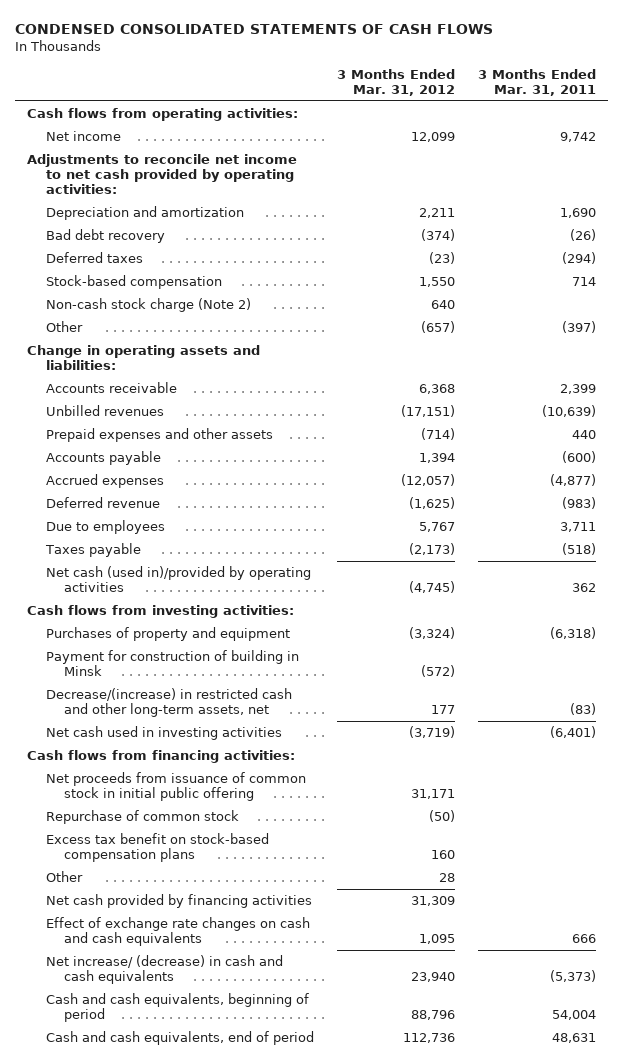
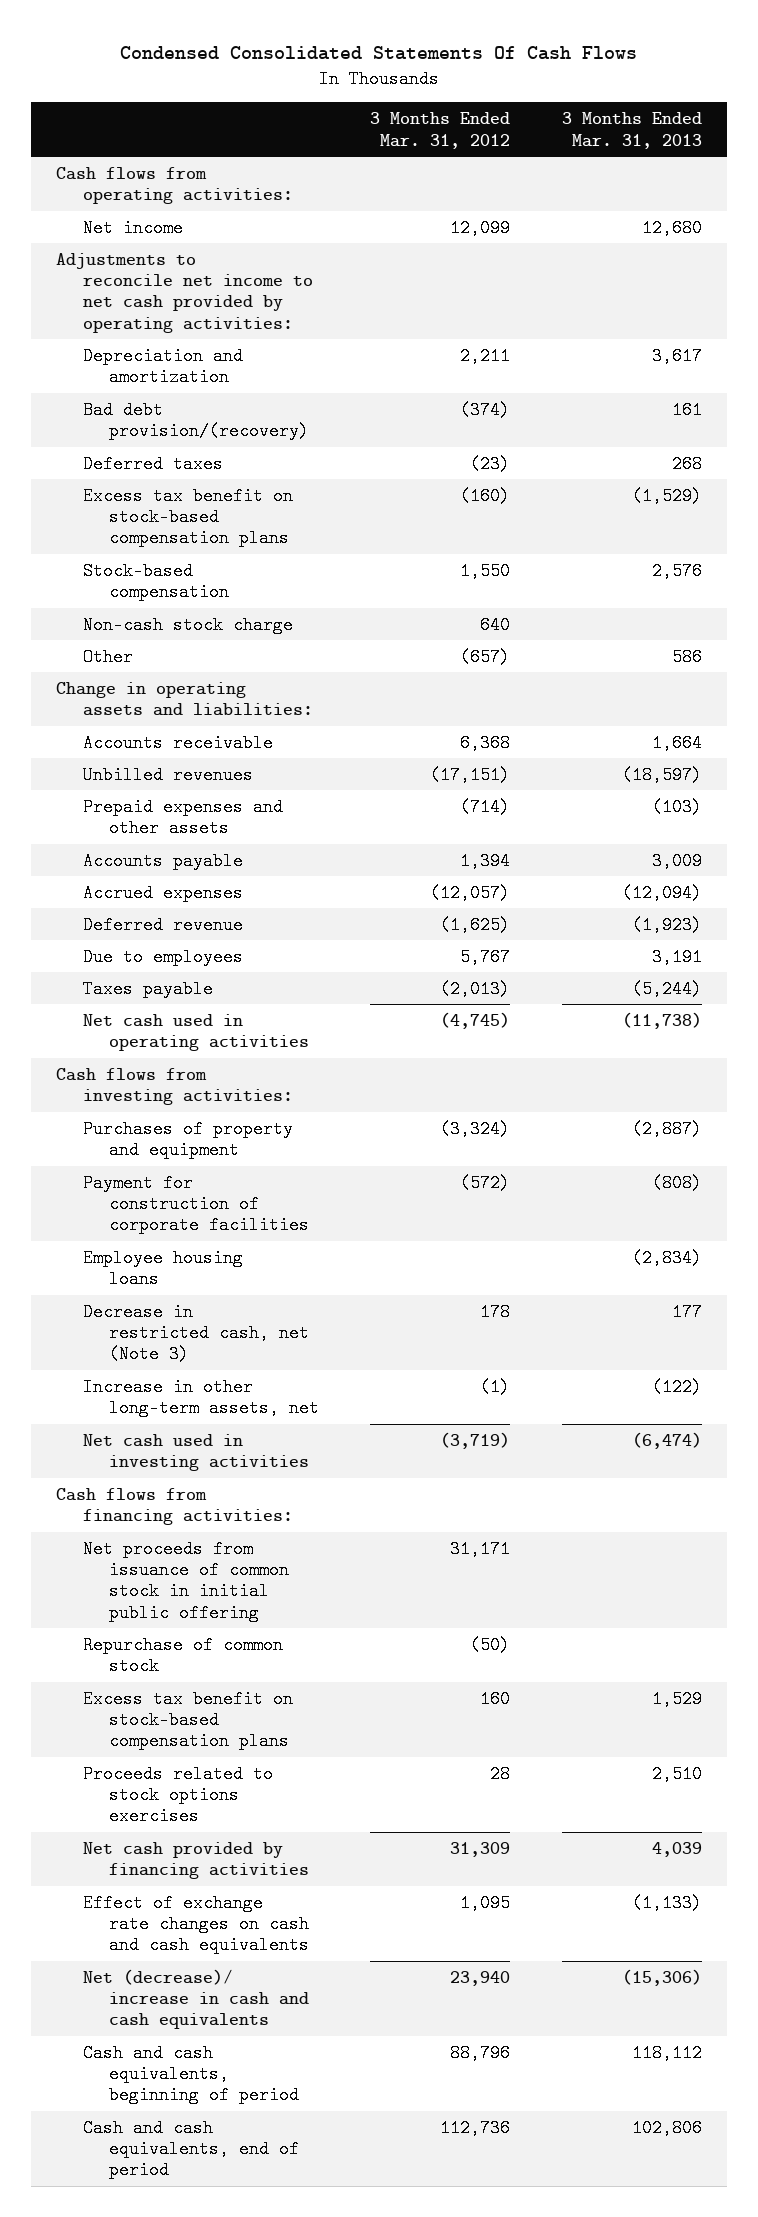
- CONDENSED CONSOLIDATED STATEMENTS OF CASH FLOWS
+ Condensed Consolidated Statements Of Cash Flows
- | 3 Months Ended Mar. 31, 2012 | 3 Months Ended Mar. 31, 2011
+ | 3 Months Ended Mar. 31, 2012 | 3 Months Ended Mar. 31, 2013
- Bad debt recovery | (374) | (26)
+ Bad debt provision/(recovery) | (374) | 161
+ Excess tax benefit on stock-based compensation plans | (160) | (1,529)
- Non-cash stock charge (Note 2) | 640 |
+ Non-cash stock charge | 640 |
- Taxes payable | (2,173) | (518)
- Net cash (used in)/provided by operating activities | (4,745) | 362
+ Taxes payable | (2,013) | (5,244)
+ Net cash used in operating activities | (4,745) | (11,738)
- Payment for construction of building in Minsk | (572) |
- Decrease/(increase) in restricted cash and other long-term assets, net | 177 | (83)
+ Payment for construction of corporate facilities | (572) | (808)
+ Employee housing loans | | (2,834)
+ Decrease in restricted cash, net (Note 3) | 178 | 177
+ Increase in other long-term assets, net | (1) | (122)
- Other | 28 |
+ Proceeds related to stock options exercises | 28 | 2,510
- Net increase/ (decrease) in cash and cash equivalents | 23,940 | (5,373)
+ Net (decrease)/ increase in cash and cash equivalents | 23,940 | (15,306)

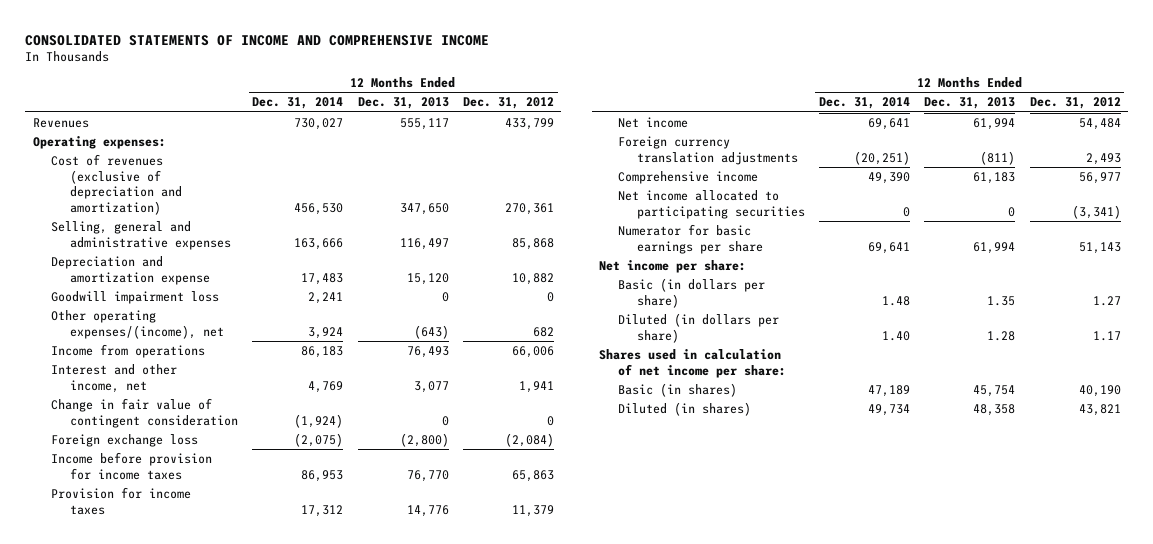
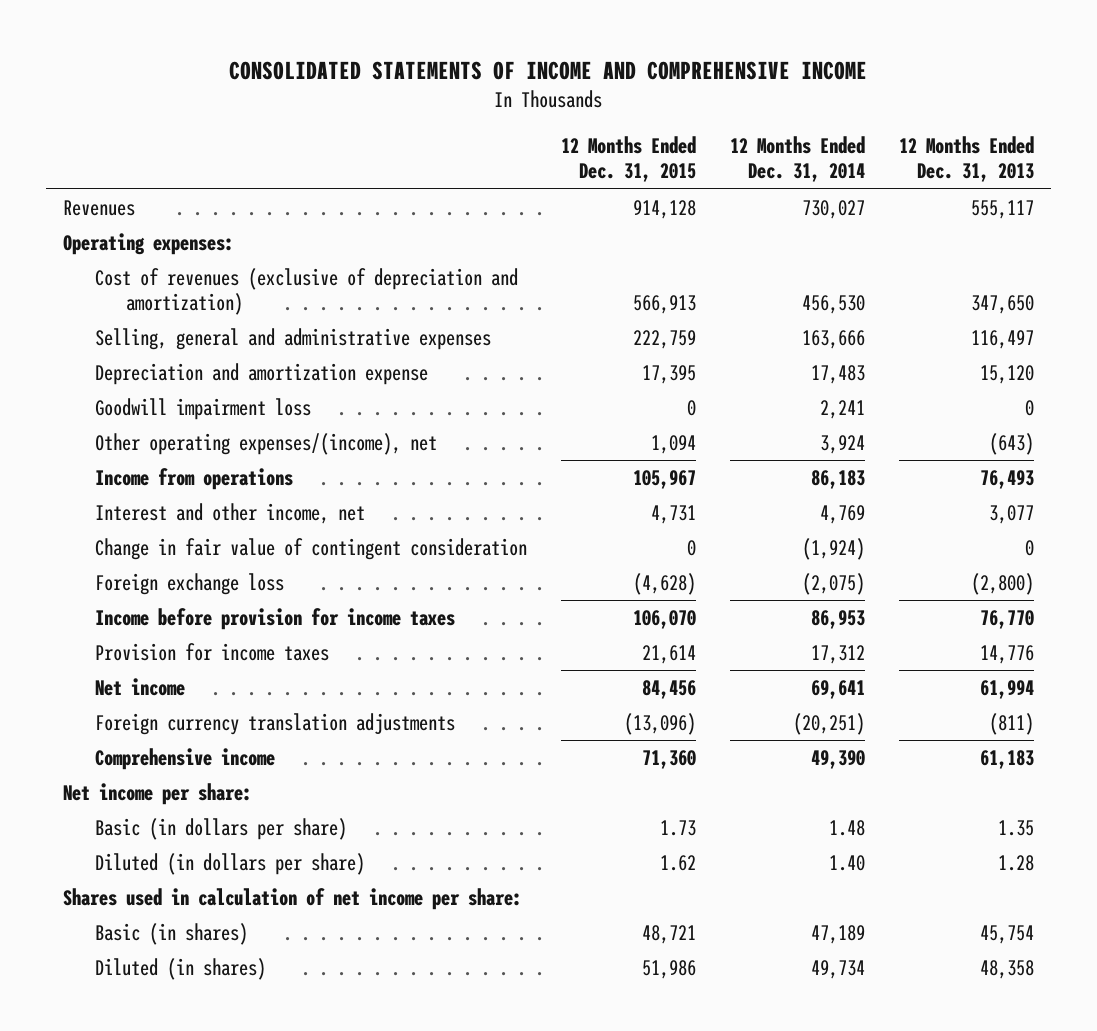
- | 12 Months Ended Dec. 31, 2014 | 12 Months Ended Dec. 31, 2013 | 12 Months Ended Dec. 31, 2012
+ | 12 Months Ended Dec. 31, 2015 | 12 Months Ended Dec. 31, 2014 | 12 Months Ended Dec. 31, 2013
- Net income allocated to participating securities | 0 | 0 | (3,341)
- Numerator for basic earnings per share | 69,641 | 61,994 | 51,143

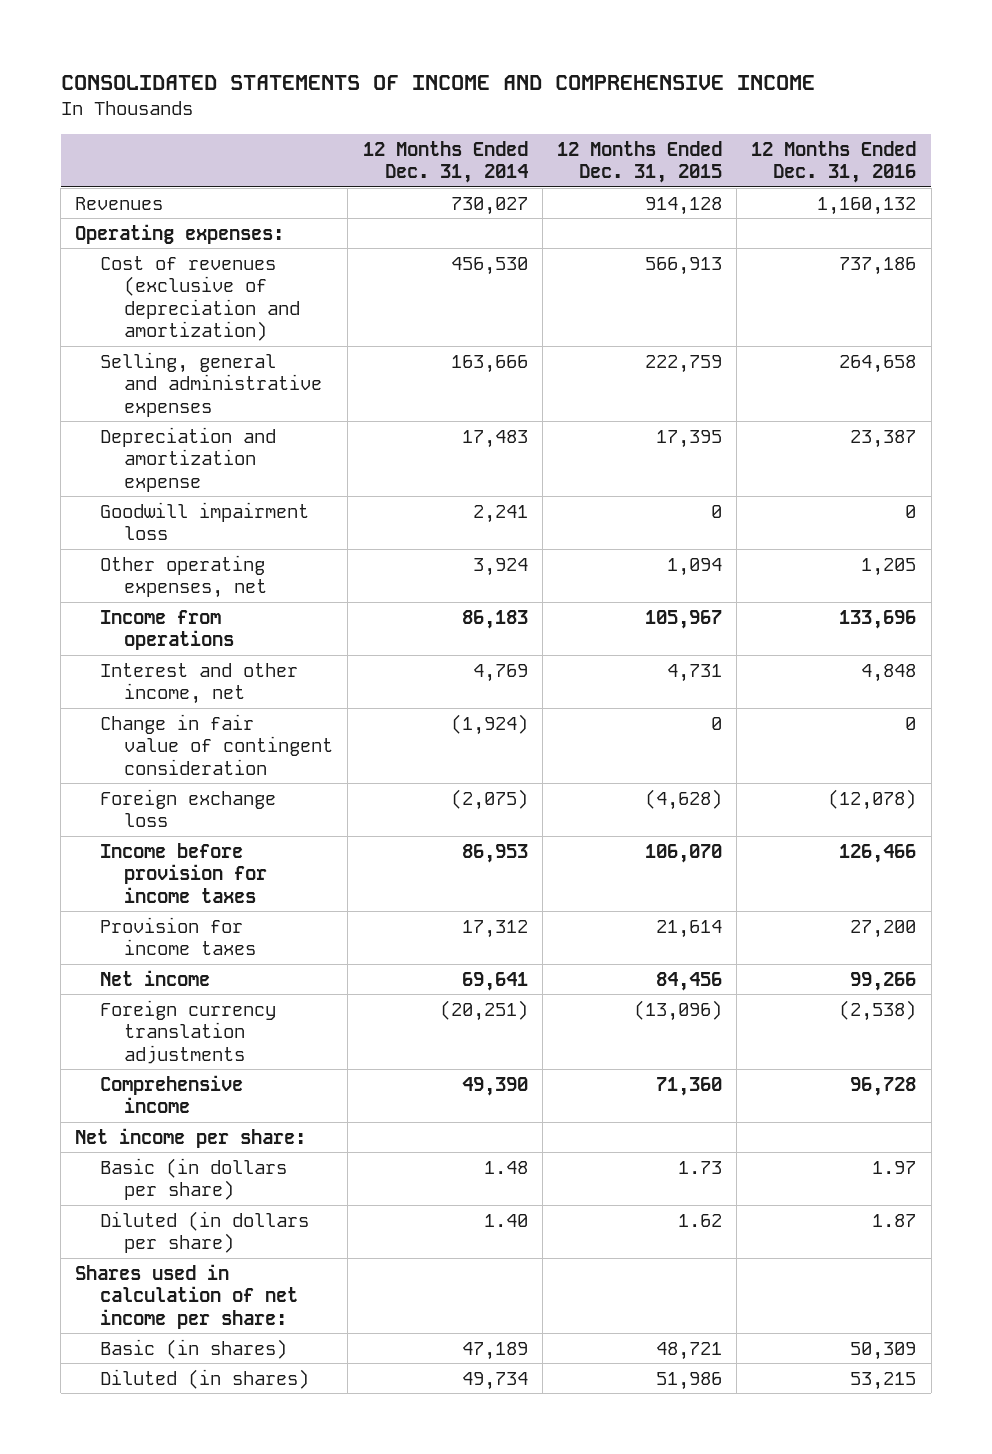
- | 12 Months Ended Dec. 31, 2015 | 12 Months Ended Dec. 31, 2014 | 12 Months Ended Dec. 31, 2013
+ | 12 Months Ended Dec. 31, 2014 | 12 Months Ended Dec. 31, 2015 | 12 Months Ended Dec. 31, 2016
- Other operating expenses/(income), net | 1,094 | 3,924 | (643)
+ Other operating expenses, net | 3,924 | 1,094 | 1,205

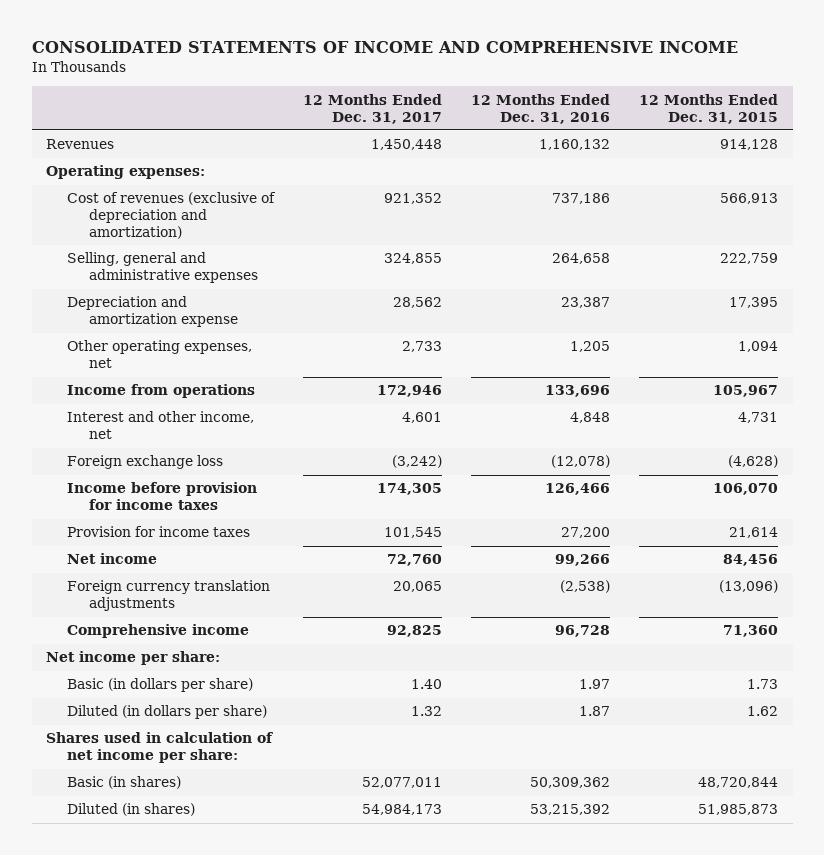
- | 12 Months Ended Dec. 31, 2014 | 12 Months Ended Dec. 31, 2015 | 12 Months Ended Dec. 31, 2016
+ | 12 Months Ended Dec. 31, 2017 | 12 Months Ended Dec. 31, 2016 | 12 Months Ended Dec. 31, 2015
- Goodwill impairment loss | 2,241 | 0 | 0
- Change in fair value of contingent consideration | (1,924) | 0 | 0
- Basic (in shares) | 47,189 | 48,721 | 50,309
- Diluted (in shares) | 49,734 | 51,986 | 53,215
+ Basic (in shares) | 52,077,011 | 50,309,362 | 48,720,844
+ Diluted (in shares) | 54,984,173 | 53,215,392 | 51,985,873

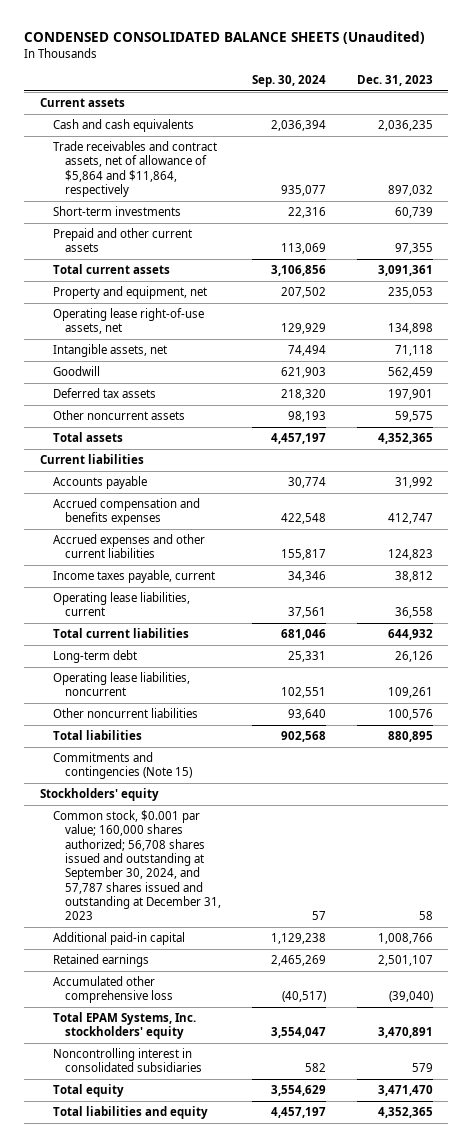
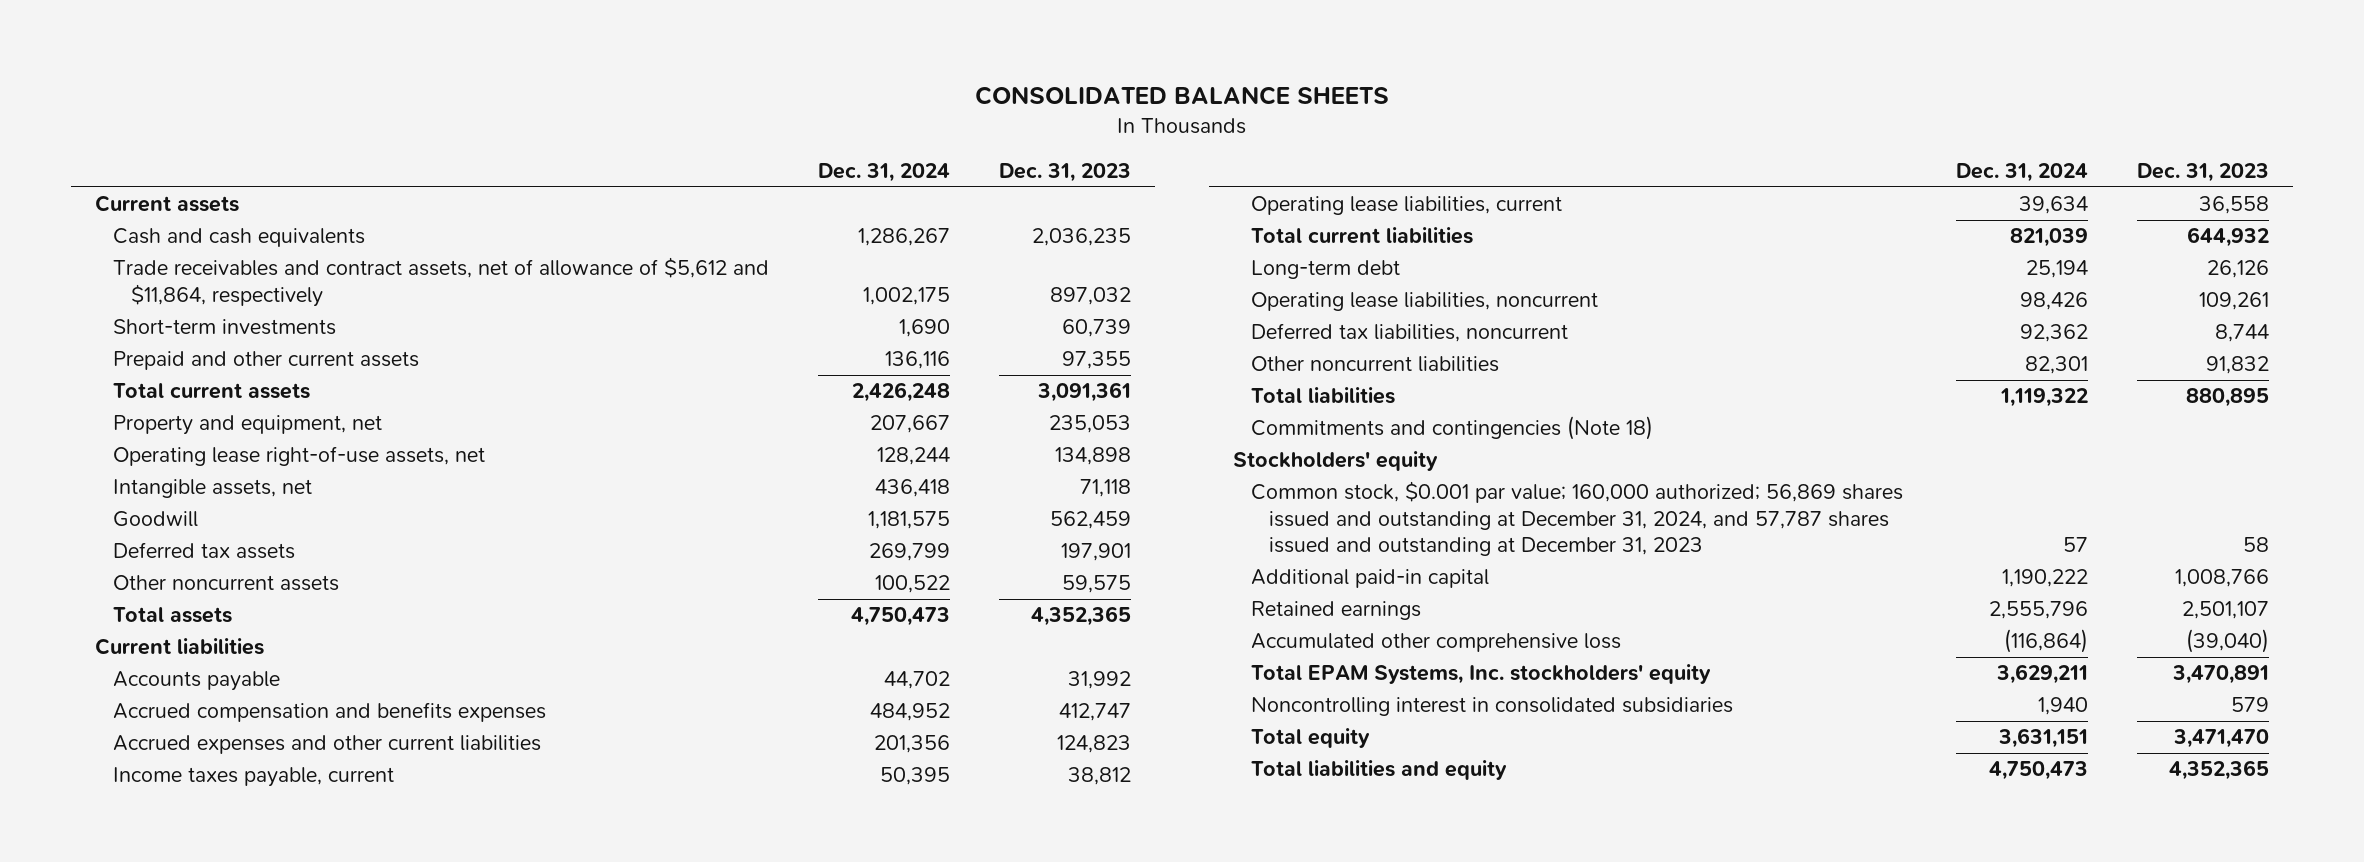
- CONDENSED CONSOLIDATED BALANCE SHEETS (Unaudited)
+ CONSOLIDATED BALANCE SHEETS
- | Sep. 30, 2024 | Dec. 31, 2023
+ | Dec. 31, 2024 | Dec. 31, 2023
- Trade receivables and contract assets, net of allowance of $5,864 and $11,864, respectively | 935,077 | 897,032
+ Trade receivables and contract assets, net of allowance of $5,612 and $11,864, respectively | 1,002,175 | 897,032
- Other noncurrent liabilities | 93,640 | 100,576
+ Deferred tax liabilities, noncurrent | 92,362 | 8,744
+ Other noncurrent liabilities | 82,301 | 91,832
- Commitments and contingencies (Note 15)
+ Commitments and contingencies (Note 18)
- Common stock, $0.001 par value; 160,000 shares authorized; 56,708 shares issued and outstanding at September 30, 2024, and 57,787 shares issued and outstanding at December 31, 2023 | 57 | 58
+ Common stock, $0.001 par value; 160,000 authorized; 56,869 shares issued and outstanding at December 31, 2024, and 57,787 shares issued and outstanding at December 31, 2023 | 57 | 58

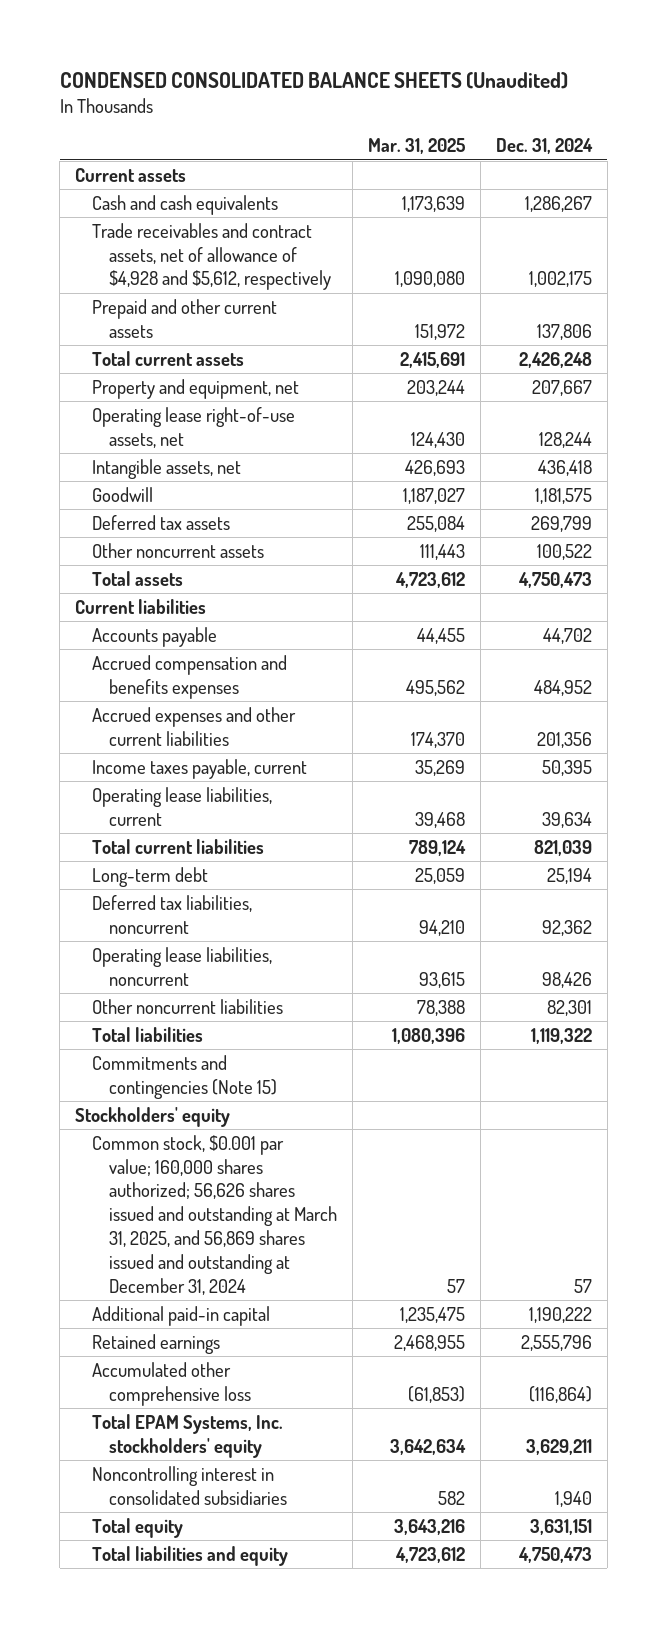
- CONSOLIDATED BALANCE SHEETS
+ CONDENSED CONSOLIDATED BALANCE SHEETS (Unaudited)
- | Dec. 31, 2024 | Dec. 31, 2023
+ | Mar. 31, 2025 | Dec. 31, 2024
- Trade receivables and contract assets, net of allowance of $5,612 and $11,864, respectively | 1,002,175 | 897,032
- Short-term investments | 1,690 | 60,739
- Prepaid and other current assets | 136,116 | 97,355
+ Trade receivables and contract assets, net of allowance of $4,928 and $5,612, respectively | 1,090,080 | 1,002,175
+ Prepaid and other current assets | 151,972 | 137,806
moved down: Operating lease liabilities, noncurrent | 93,615 | 98,426
- Commitments and contingencies (Note 18)
+ Commitments and contingencies (Note 15)
- Common stock, $0.001 par value; 160,000 authorized; 56,869 shares issued and outstanding at December 31, 2024, and 57,787 shares issued and outstanding at December 31, 2023 | 57 | 58
+ Common stock, $0.001 par value; 160,000 shares authorized; 56,626 shares issued and outstanding at March 31, 2025, and 56,869 shares issued and outstanding at December 31, 2024 | 57 | 57

